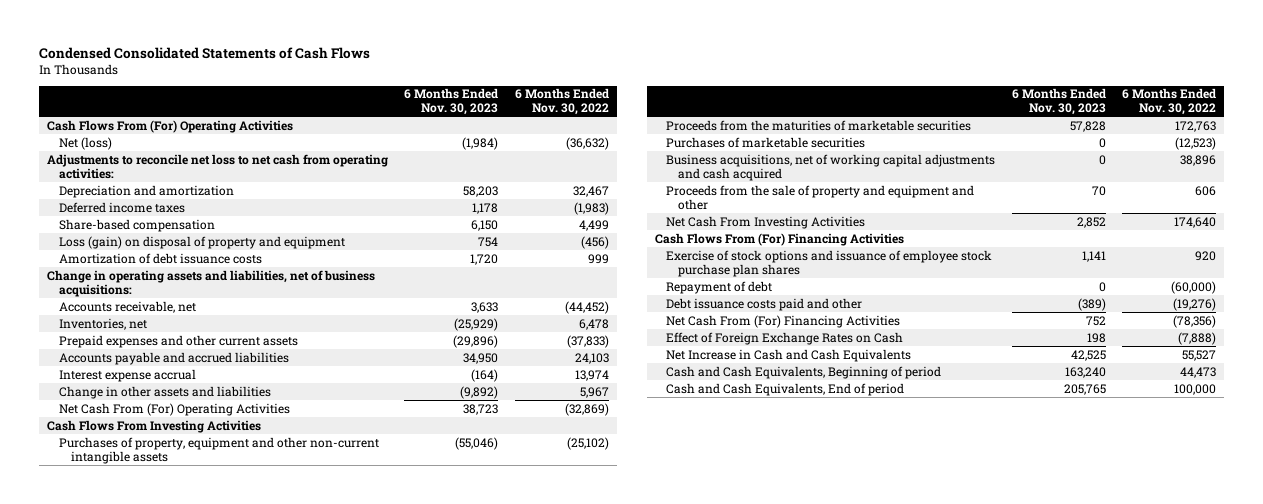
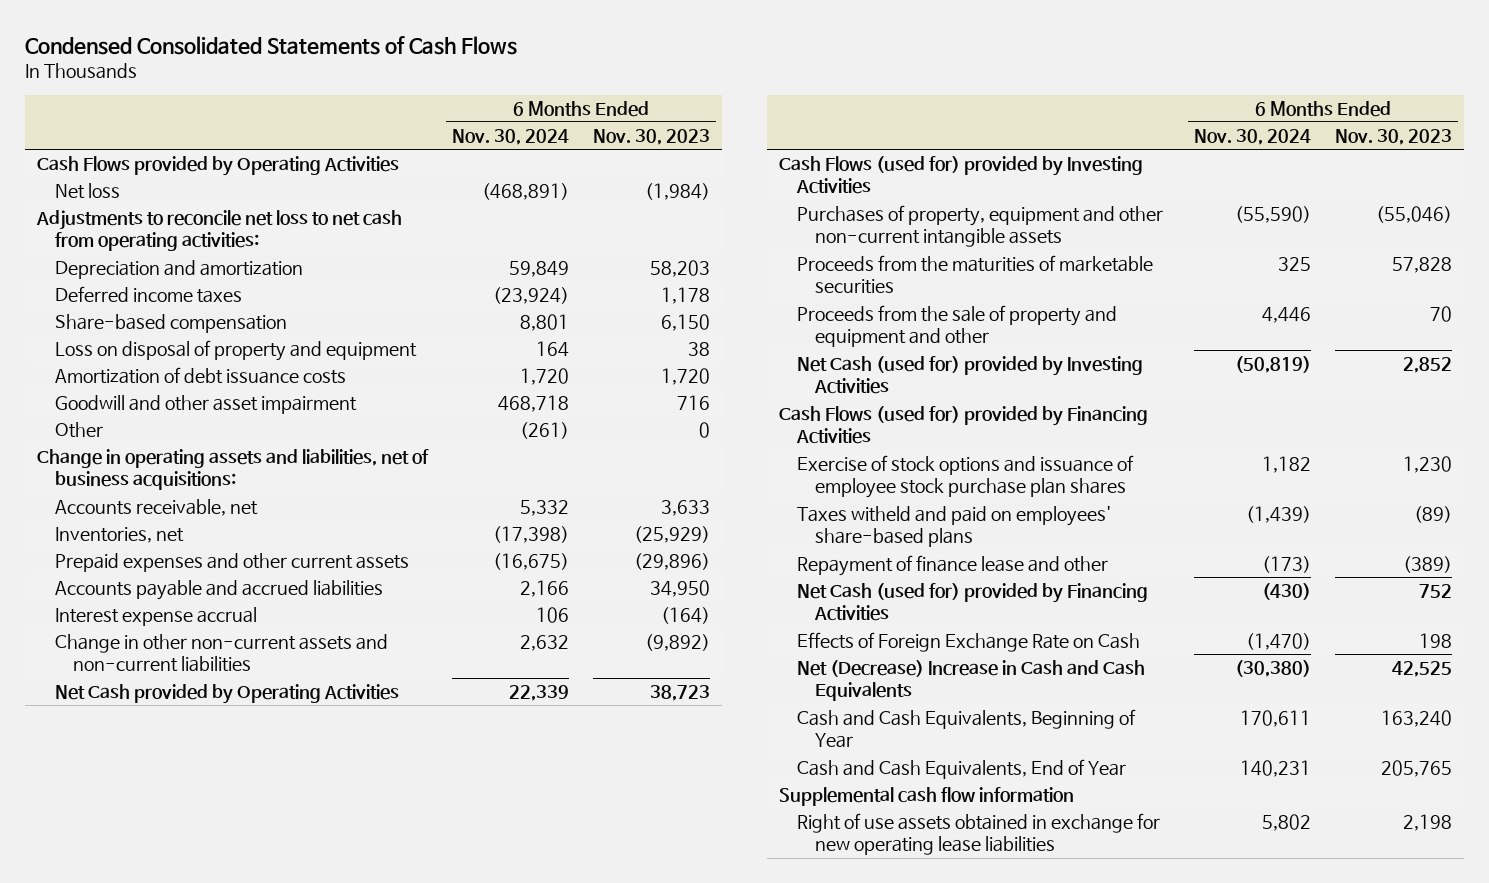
- | 6 Months Ended Nov. 30, 2023 | 6 Months Ended Nov. 30, 2022
+ | 6 Months Ended Nov. 30, 2024 | 6 Months Ended Nov. 30, 2023
- Cash Flows From (For) Operating Activities
- Net (loss) | (1,984) | (36,632)
+ Cash Flows provided by Operating Activities
+ Net loss | (468,891) | (1,984)
- Loss (gain) on disposal of property and equipment | 754 | (456)
+ Loss on disposal of property and equipment | 164 | 38
+ Goodwill and other asset impairment | 468,718 | 716
+ Other | (261) | 0
- Change in other assets and liabilities | (9,892) | 5,967
- Net Cash From (For) Operating Activities | 38,723 | (32,869)
- Cash Flows From Investing Activities
+ Change in other non-current assets and non-current liabilities | 2,632 | (9,892)
+ Net Cash provided by Operating Activities | 22,339 | 38,723
+ Cash Flows (used for) provided by Investing Activities
- Purchases of marketable securities | 0 | (12,523)
- Business acquisitions, net of working capital adjustments and cash acquired | 0 | 38,896
- Net Cash From Investing Activities | 2,852 | 174,640
- Cash Flows From (For) Financing Activities
- Exercise of stock options and issuance of employee stock purchase plan shares | 1,141 | 920
- Repayment of debt | 0 | (60,000)
- Debt issuance costs paid and other | (389) | (19,276)
- Net Cash From (For) Financing Activities | 752 | (78,356)
- Effect of Foreign Exchange Rates on Cash | 198 | (7,888)
- Net Increase in Cash and Cash Equivalents | 42,525 | 55,527
- Cash and Cash Equivalents, Beginning of period | 163,240 | 44,473
- Cash and Cash Equivalents, End of period | 205,765 | 100,000
+ Net Cash (used for) provided by Investing Activities | (50,819) | 2,852
+ Cash Flows (used for) provided by Financing Activities
+ Exercise of stock options and issuance of employee stock purchase plan shares | 1,182 | 1,230
+ Taxes witheld and paid on employees' share-based plans | (1,439) | (89)
+ Repayment of finance lease and other | (173) | (389)
+ Net Cash (used for) provided by Financing Activities | (430) | 752
+ Effects of Foreign Exchange Rate on Cash | (1,470) | 198
+ Net (Decrease) Increase in Cash and Cash Equivalents | (30,380) | 42,525
+ Cash and Cash Equivalents, Beginning of Year | 170,611 | 163,240
+ Cash and Cash Equivalents, End of Year | 140,231 | 205,765
+ Supplemental cash flow information
+ Right of use assets obtained in exchange for new operating lease liabilities | 5,802 | 2,198

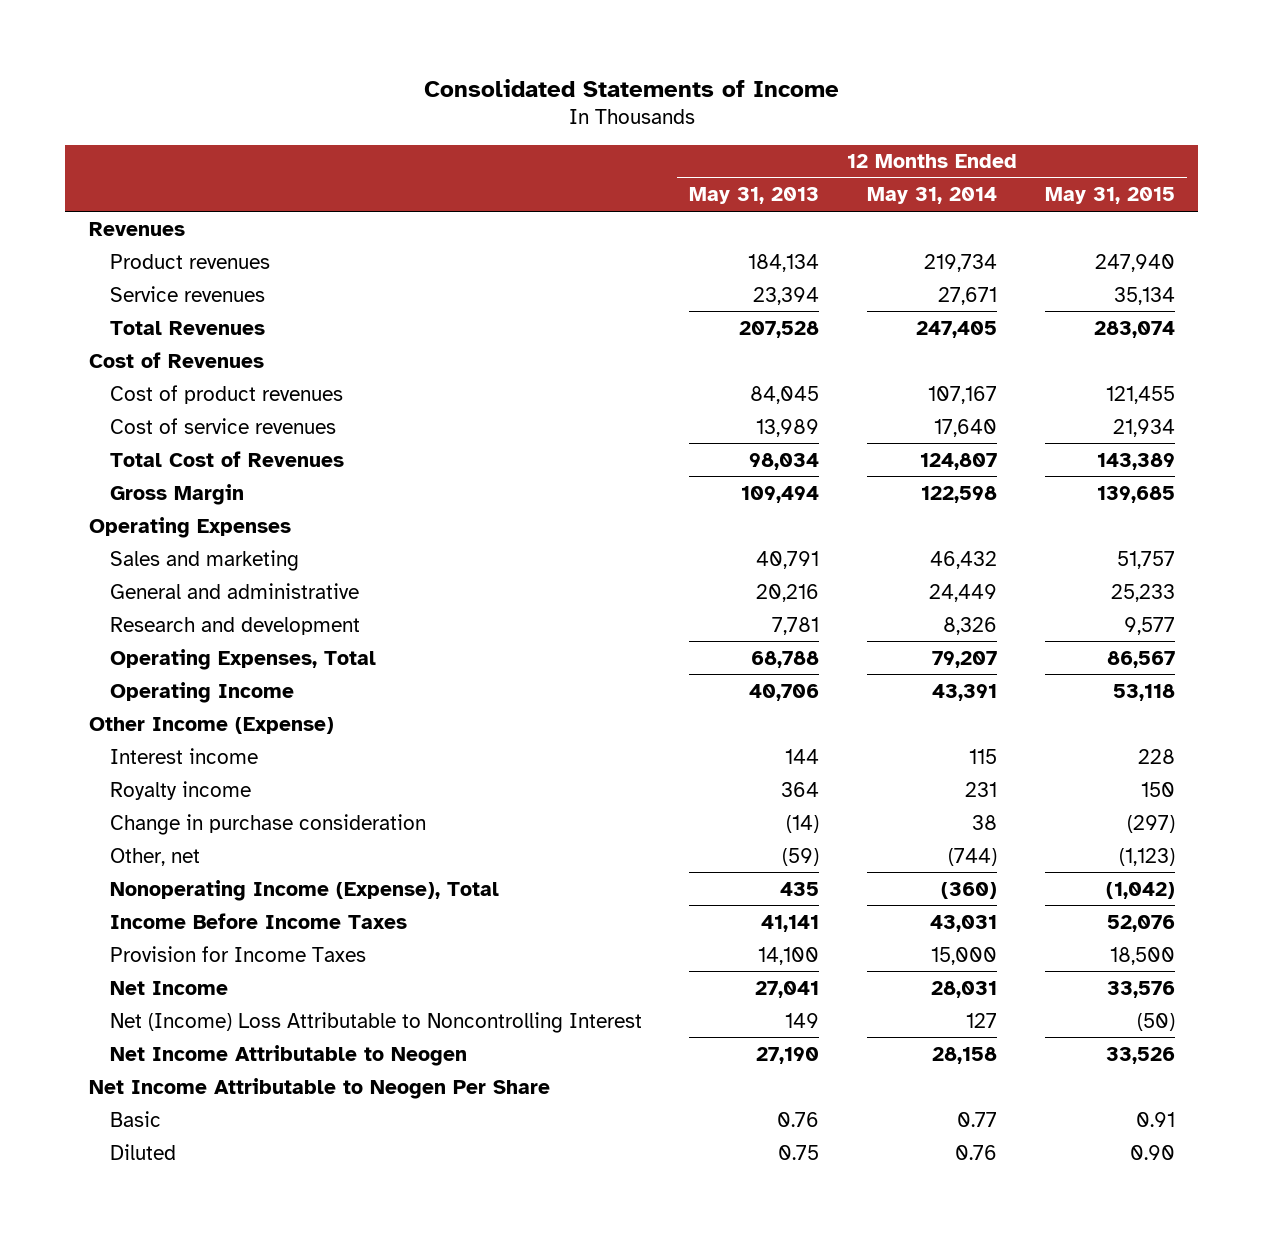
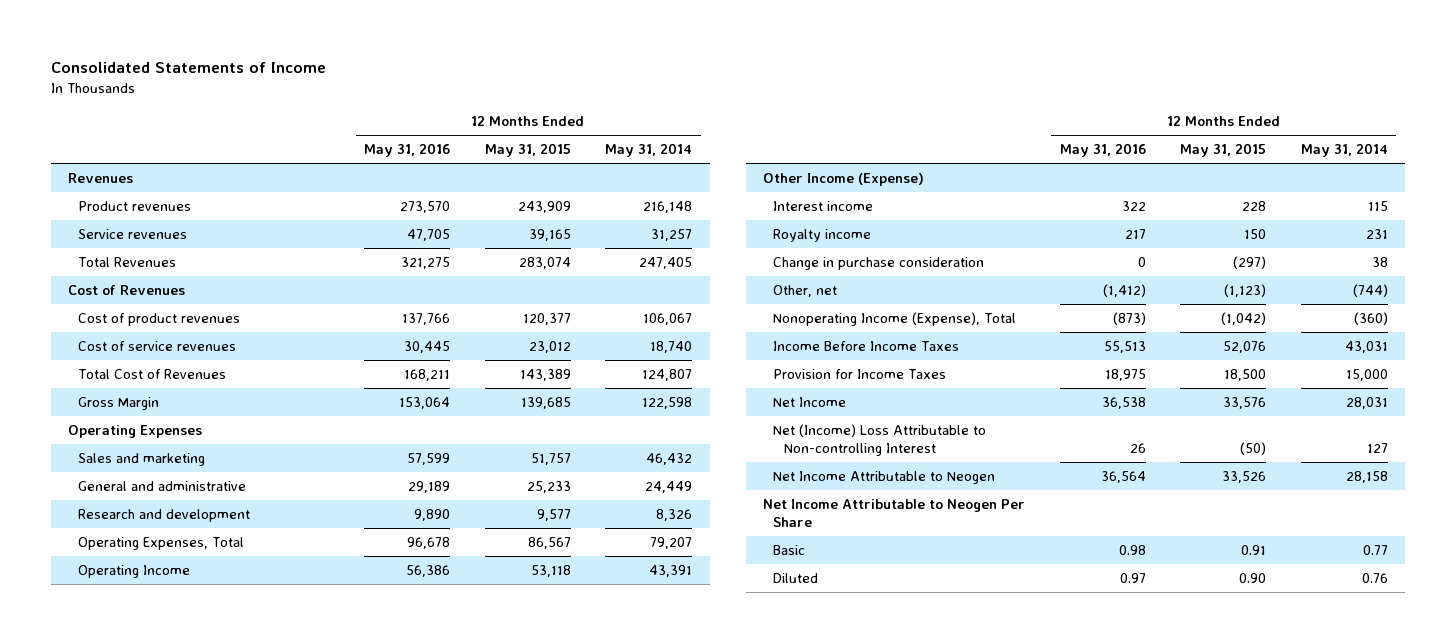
- | 12 Months Ended May 31, 2013 | 12 Months Ended May 31, 2014 | 12 Months Ended May 31, 2015
+ | 12 Months Ended May 31, 2016 | 12 Months Ended May 31, 2015 | 12 Months Ended May 31, 2014
- Product revenues | 184,134 | 219,734 | 247,940
- Service revenues | 23,394 | 27,671 | 35,134
+ Product revenues | 273,570 | 243,909 | 216,148
+ Service revenues | 47,705 | 39,165 | 31,257
- Cost of product revenues | 84,045 | 107,167 | 121,455
- Cost of service revenues | 13,989 | 17,640 | 21,934
+ Cost of product revenues | 137,766 | 120,377 | 106,067
+ Cost of service revenues | 30,445 | 23,012 | 18,740
- Net (Income) Loss Attributable to Noncontrolling Interest | 149 | 127 | (50)
+ Net (Income) Loss Attributable to Non-controlling Interest | 26 | (50) | 127

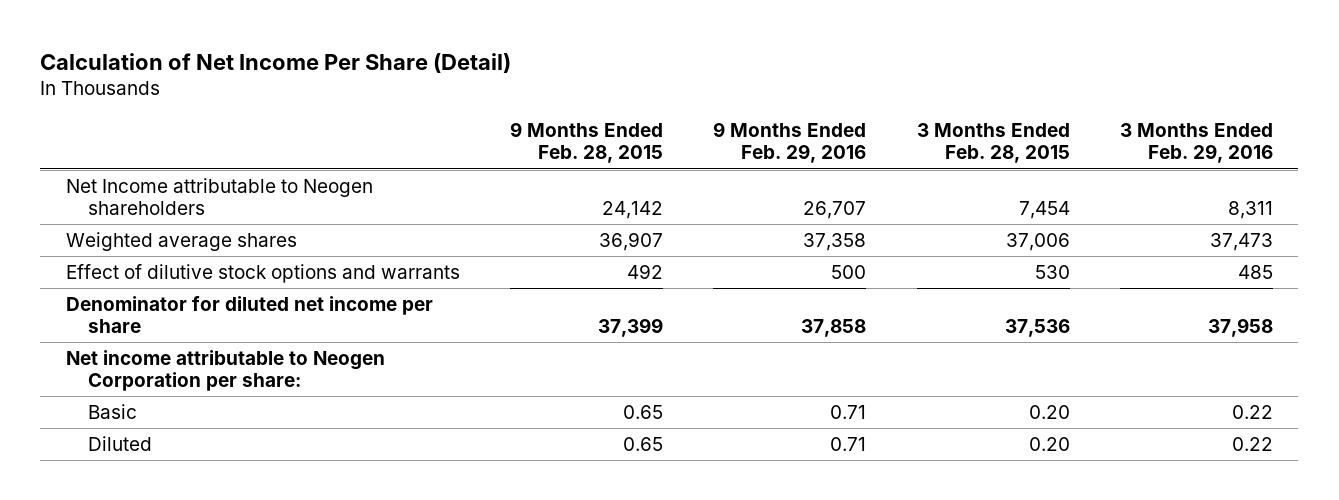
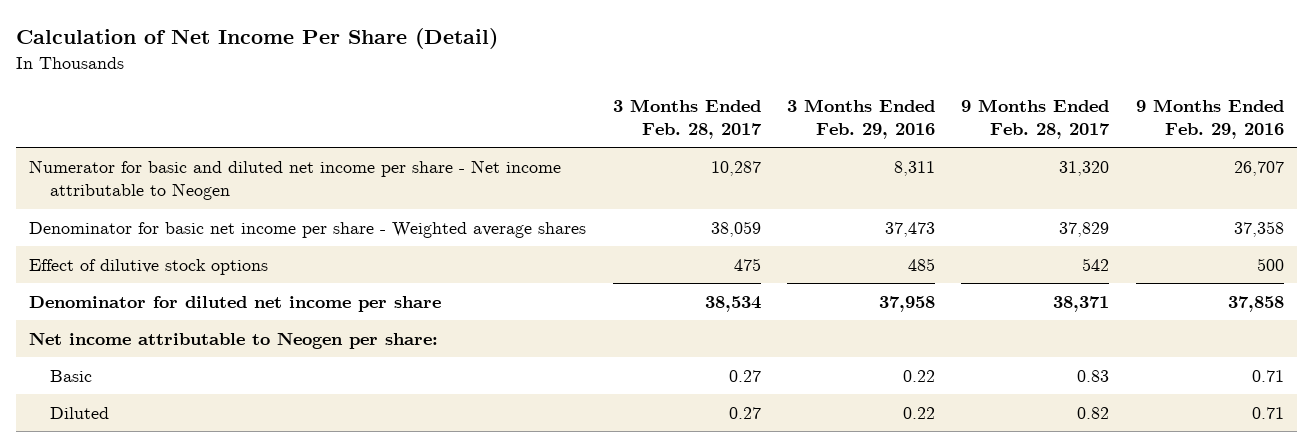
- | 9 Months Ended Feb. 28, 2015 | 9 Months Ended Feb. 29, 2016 | 3 Months Ended Feb. 28, 2015 | 3 Months Ended Feb. 29, 2016
+ | 3 Months Ended Feb. 28, 2017 | 3 Months Ended Feb. 29, 2016 | 9 Months Ended Feb. 28, 2017 | 9 Months Ended Feb. 29, 2016
- Net Income attributable to Neogen shareholders | 24,142 | 26,707 | 7,454 | 8,311
- Weighted average shares | 36,907 | 37,358 | 37,006 | 37,473
- Effect of dilutive stock options and warrants | 492 | 500 | 530 | 485
+ Numerator for basic and diluted net income per share - Net income attributable to Neogen | 10,287 | 8,311 | 31,320 | 26,707
+ Denominator for basic net income per share - Weighted average shares | 38,059 | 37,473 | 37,829 | 37,358
+ Effect of dilutive stock options | 475 | 485 | 542 | 500
- Net income attributable to Neogen Corporation per share:
+ Net income attributable to Neogen per share:

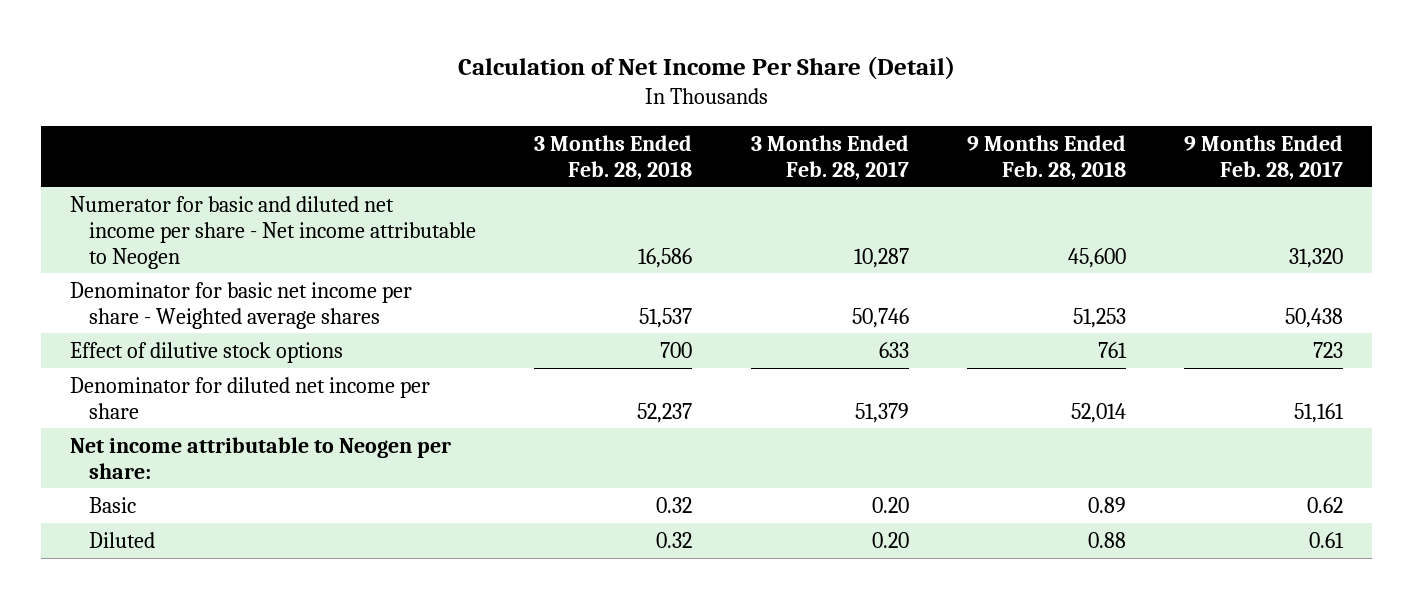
- | 3 Months Ended Feb. 28, 2017 | 3 Months Ended Feb. 29, 2016 | 9 Months Ended Feb. 28, 2017 | 9 Months Ended Feb. 29, 2016
+ | 3 Months Ended Feb. 28, 2018 | 3 Months Ended Feb. 28, 2017 | 9 Months Ended Feb. 28, 2018 | 9 Months Ended Feb. 28, 2017
- Denominator for basic net income per share - Weighted average shares | 38,059 | 37,473 | 37,829 | 37,358
- Effect of dilutive stock options | 475 | 485 | 542 | 500
- Denominator for diluted net income per share | 38,534 | 37,958 | 38,371 | 37,858
+ Denominator for basic net income per share - Weighted average shares | 51,537 | 50,746 | 51,253 | 50,438
+ Effect of dilutive stock options | 700 | 633 | 761 | 723
+ Denominator for diluted net income per share | 52,237 | 51,379 | 52,014 | 51,161
- Basic | 0.27 | 0.22 | 0.83 | 0.71
- Diluted | 0.27 | 0.22 | 0.82 | 0.71
+ Basic | 0.32 | 0.20 | 0.89 | 0.62
+ Diluted | 0.32 | 0.20 | 0.88 | 0.61

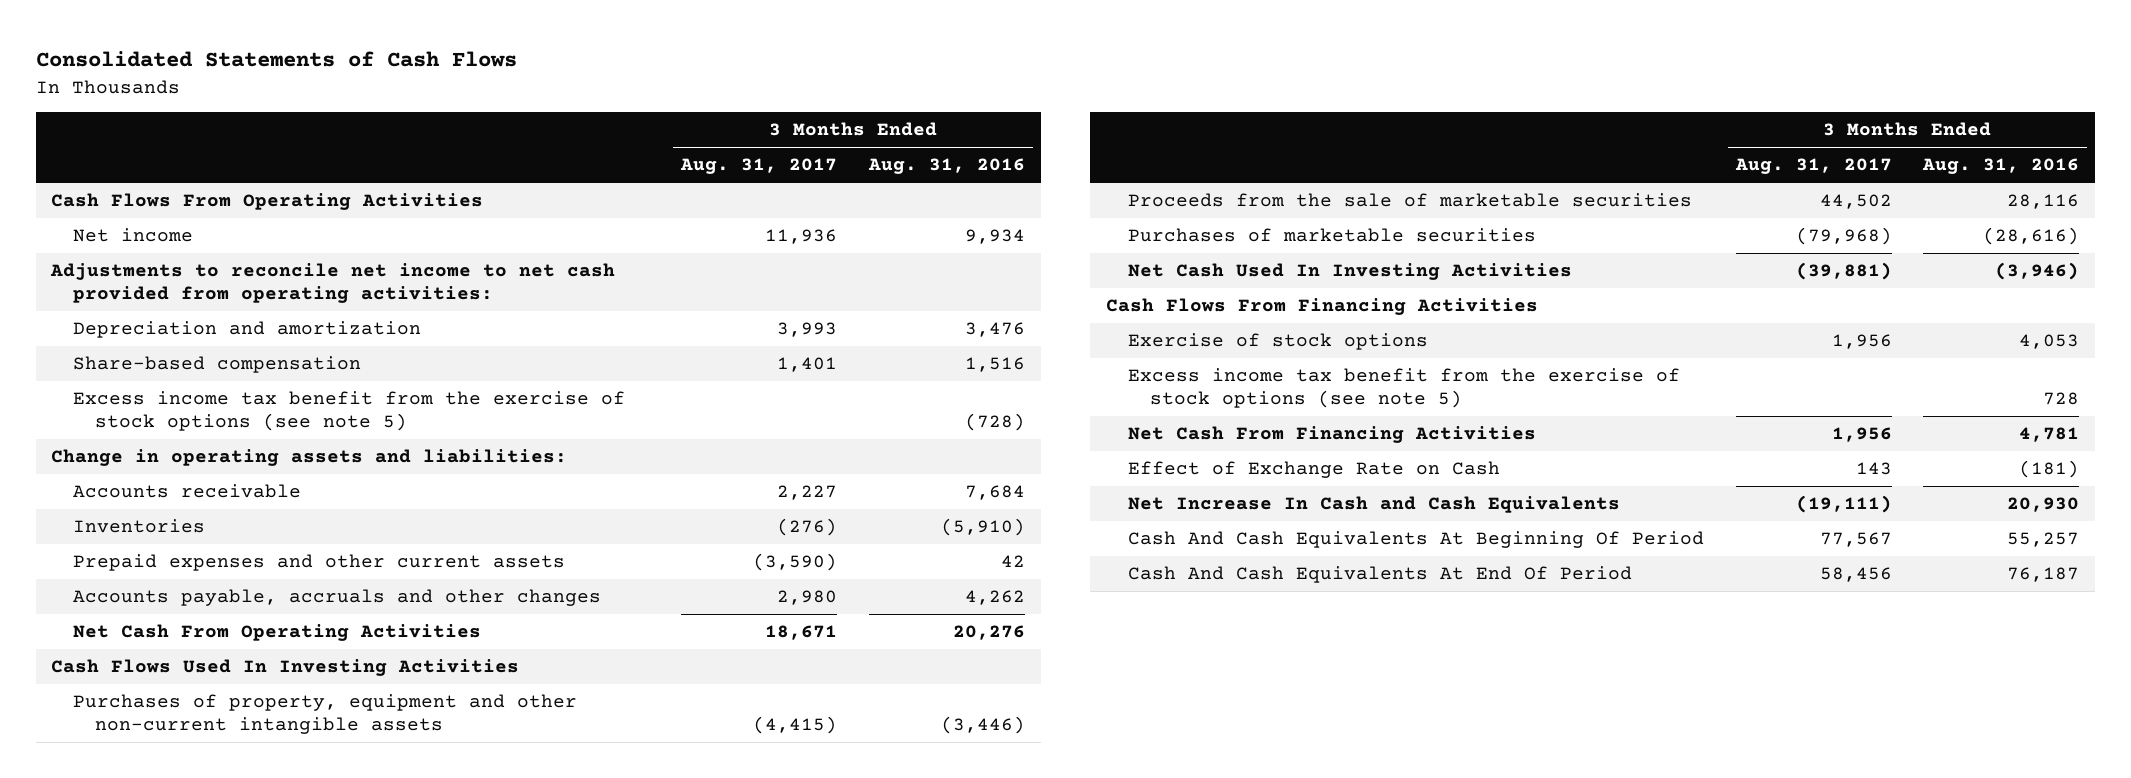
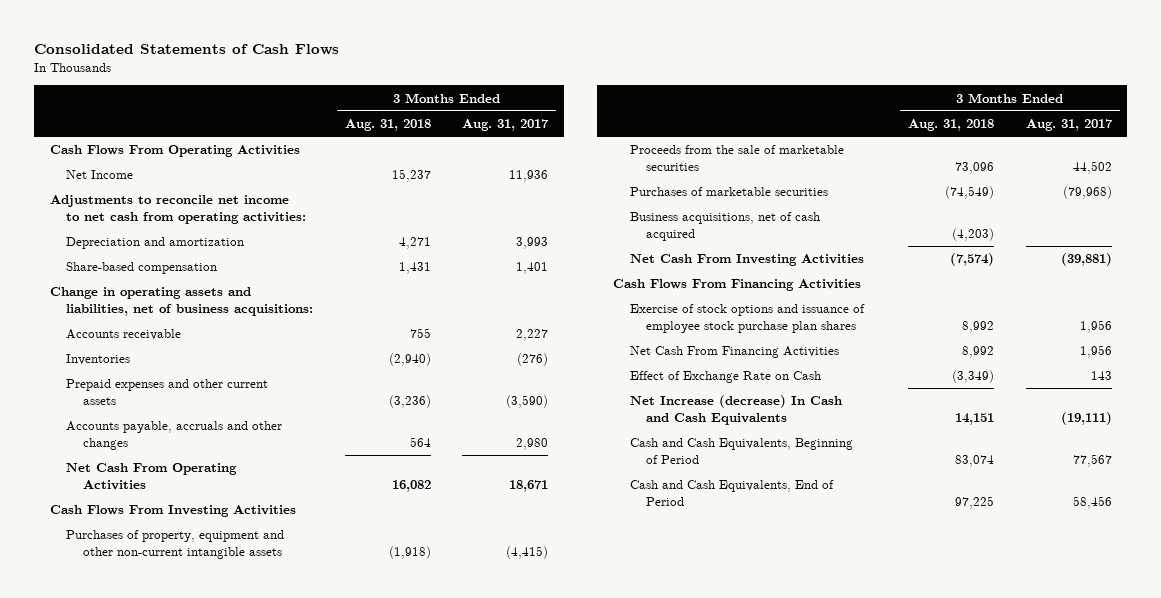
- | 3 Months Ended Aug. 31, 2017 | 3 Months Ended Aug. 31, 2016
+ | 3 Months Ended Aug. 31, 2018 | 3 Months Ended Aug. 31, 2017
- Net income | 11,936 | 9,934
- Adjustments to reconcile net income to net cash provided from operating activities:
+ Net Income | 15,237 | 11,936
+ Adjustments to reconcile net income to net cash from operating activities:
- Excess income tax benefit from the exercise of stock options (see note 5) | | (728)
- Change in operating assets and liabilities:
+ Change in operating assets and liabilities, net of business acquisitions:
- Cash Flows Used In Investing Activities
+ Cash Flows From Investing Activities
- Net Cash Used In Investing Activities | (39,881) | (3,946)
+ Business acquisitions, net of cash acquired | (4,203) |
+ Net Cash From Investing Activities | (7,574) | (39,881)
- Exercise of stock options | 1,956 | 4,053
- Excess income tax benefit from the exercise of stock options (see note 5) | | 728
+ Exercise of stock options and issuance of employee stock purchase plan shares | 8,992 | 1,956
- Net Increase In Cash and Cash Equivalents | (19,111) | 20,930
- Cash And Cash Equivalents At Beginning Of Period | 77,567 | 55,257
- Cash And Cash Equivalents At End Of Period | 58,456 | 76,187
+ Net Increase (decrease) In Cash and Cash Equivalents | 14,151 | (19,111)
+ Cash and Cash Equivalents, Beginning of Period | 83,074 | 77,567
+ Cash and Cash Equivalents, End of Period | 97,225 | 58,456

